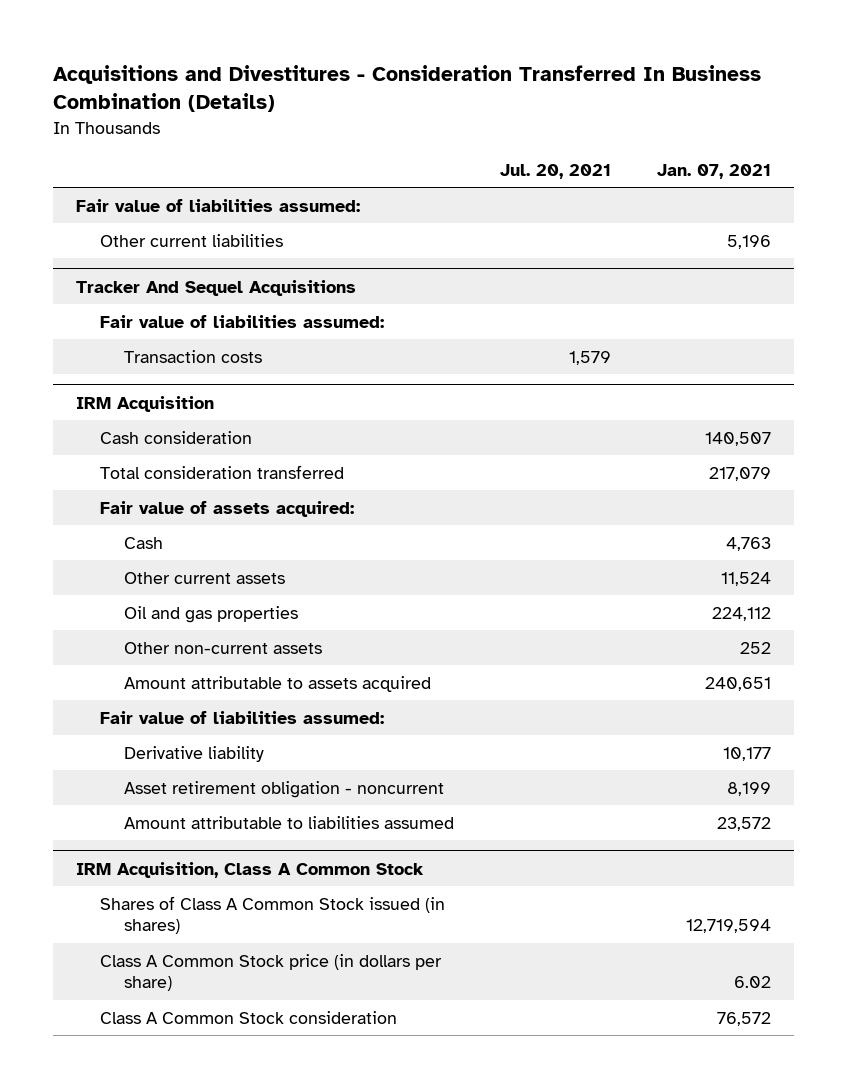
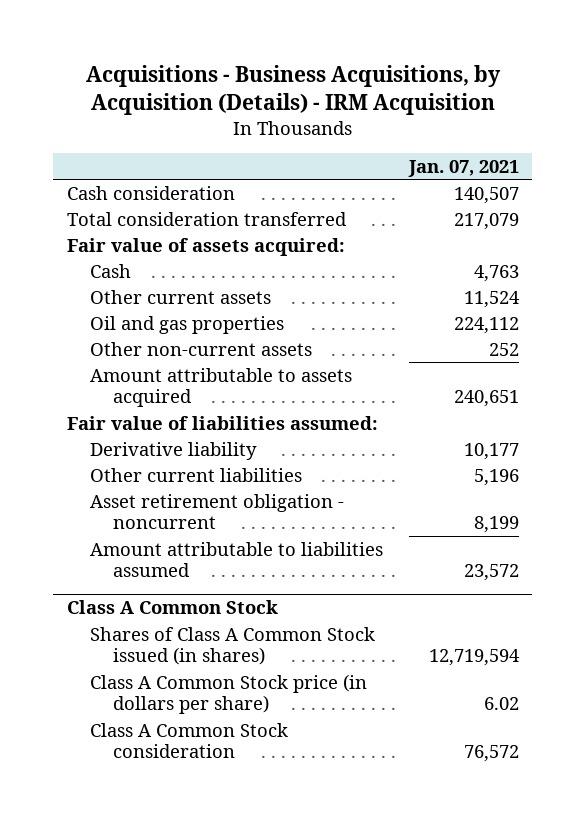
- Acquisitions and Divestitures - Consideration Transferred In Business Combination (Details)
+ Acquisitions - Business Acquisitions, by Acquisition (Details) - IRM Acquisition
- | Jul. 20, 2021 | Jan. 07, 2021
+ | Jan. 07, 2021
- Fair value of liabilities assumed:
- Tracker And Sequel Acquisitions
- Fair value of liabilities assumed:
- Transaction costs | 1,579 |
- IRM Acquisition
moved down: Other current liabilities | 5,196
- IRM Acquisition, Class A Common Stock
+ Class A Common Stock

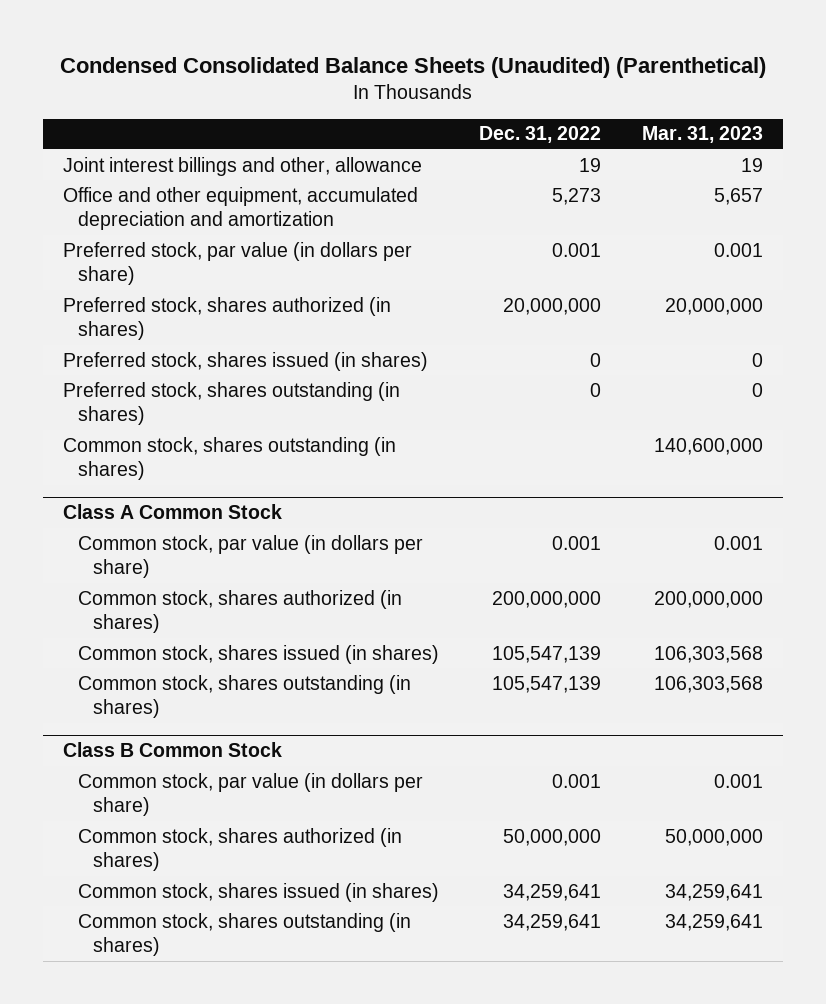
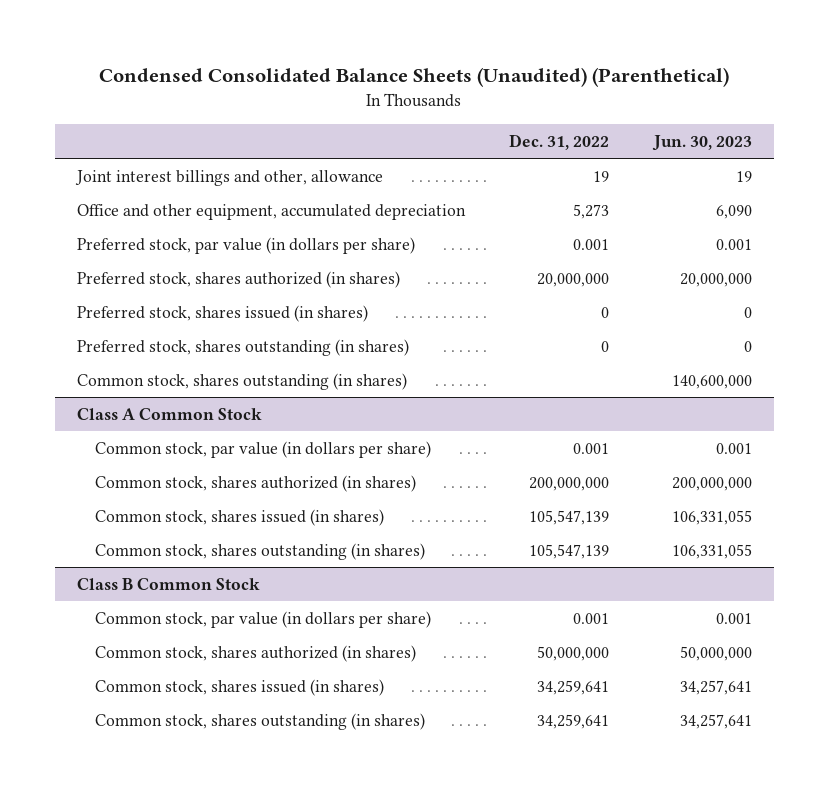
- | Dec. 31, 2022 | Mar. 31, 2023
+ | Dec. 31, 2022 | Jun. 30, 2023
- Office and other equipment, accumulated depreciation and amortization | 5,273 | 5,657
+ Office and other equipment, accumulated depreciation | 5,273 | 6,090

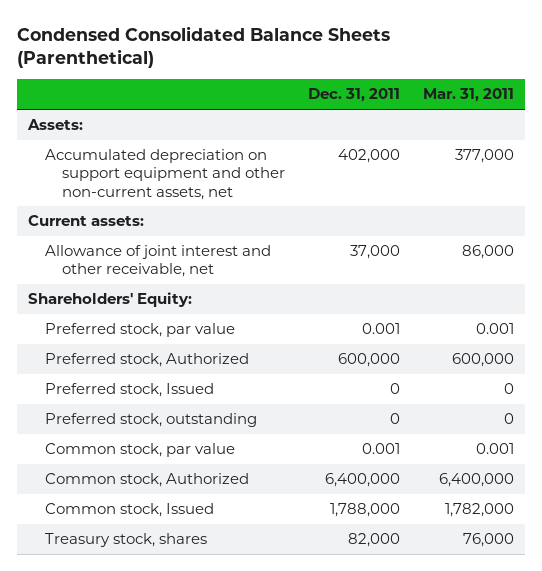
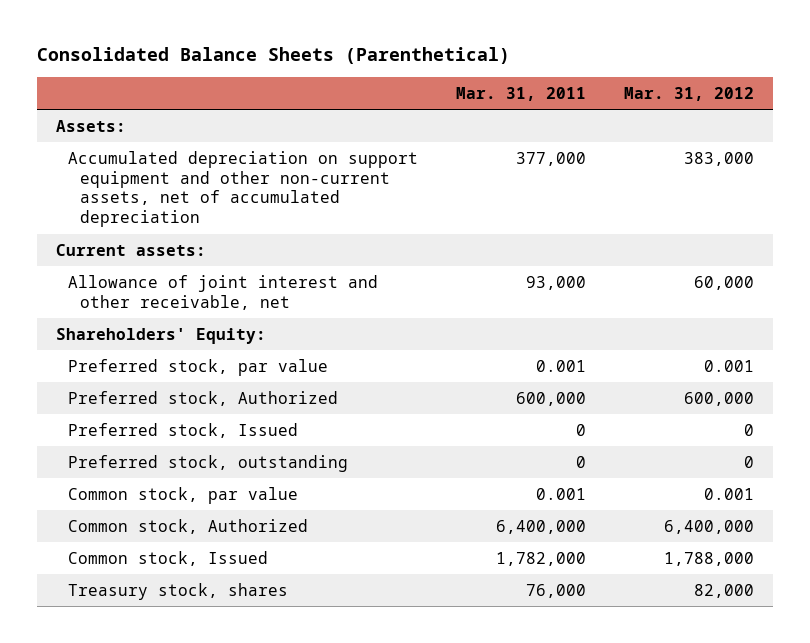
- Condensed Consolidated Balance Sheets (Parenthetical)
+ Consolidated Balance Sheets (Parenthetical)
- | Dec. 31, 2011 | Mar. 31, 2011
+ | Mar. 31, 2011 | Mar. 31, 2012
- Accumulated depreciation on support equipment and other non-current assets, net | 402,000 | 377,000
+ Accumulated depreciation on support equipment and other non-current assets, net of accumulated depreciation | 377,000 | 383,000
- Allowance of joint interest and other receivable, net | 37,000 | 86,000
+ Allowance of joint interest and other receivable, net | 93,000 | 60,000

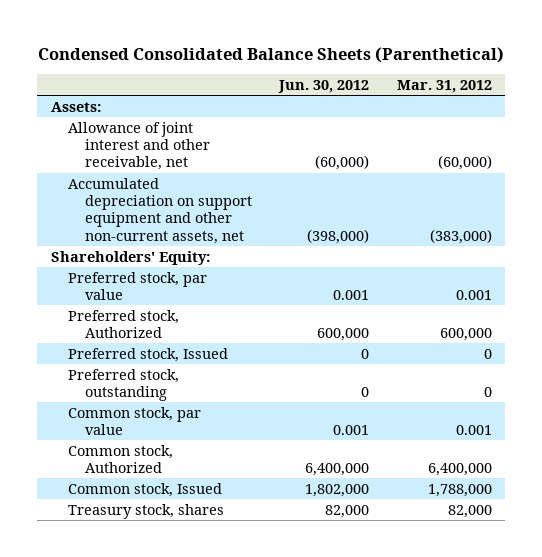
- Consolidated Balance Sheets (Parenthetical)
+ Condensed Consolidated Balance Sheets (Parenthetical)
- | Mar. 31, 2011 | Mar. 31, 2012
+ | Jun. 30, 2012 | Mar. 31, 2012
- Accumulated depreciation on support equipment and other non-current assets, net of accumulated depreciation | 377,000 | 383,000
- Current assets:
- Allowance of joint interest and other receivable, net | 93,000 | 60,000
+ Allowance of joint interest and other receivable, net | (60,000) | (60,000)
+ Accumulated depreciation on support equipment and other non-current assets, net | (398,000) | (383,000)

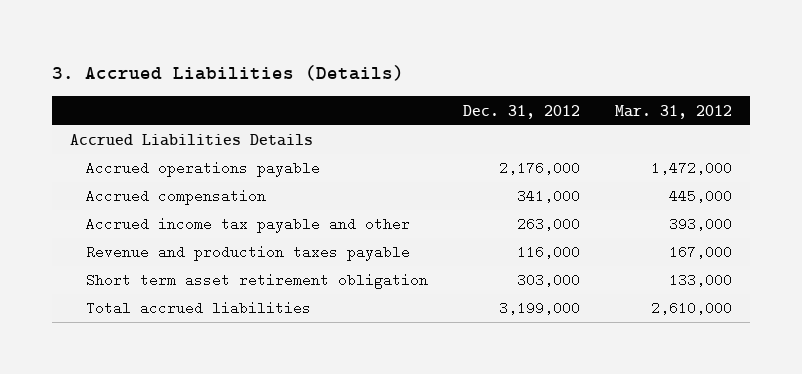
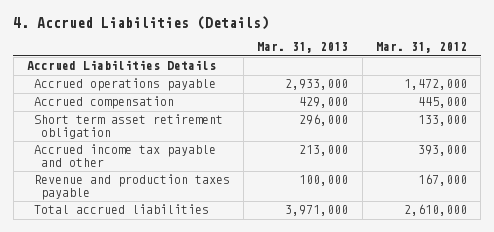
- 3. Accrued Liabilities (Details)
+ 4. Accrued Liabilities (Details)
- | Dec. 31, 2012 | Mar. 31, 2012
+ | Mar. 31, 2013 | Mar. 31, 2012
moved up: Short term asset retirement obligation | 296,000 | 133,000

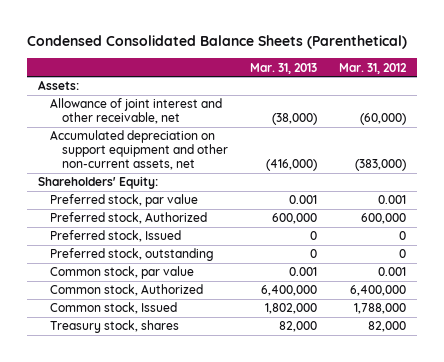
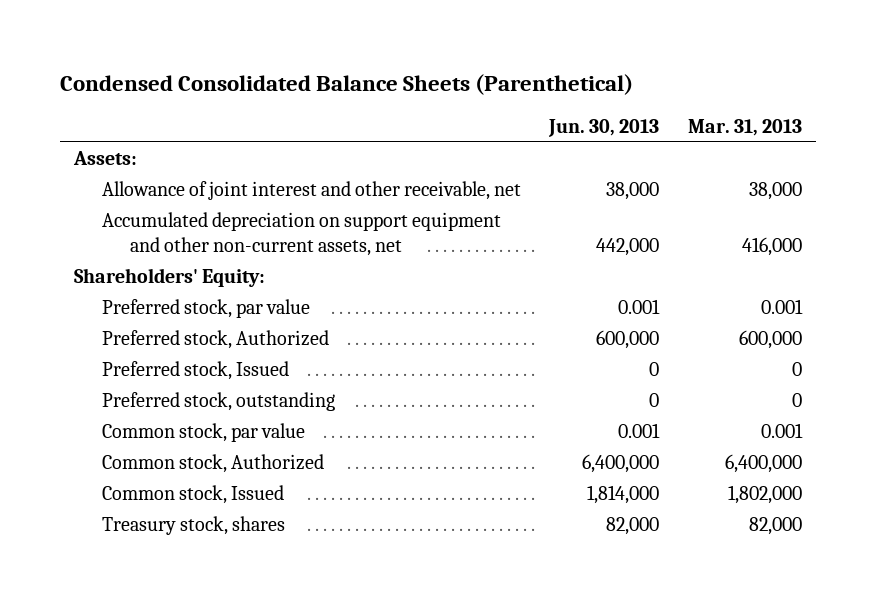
- | Mar. 31, 2013 | Mar. 31, 2012
+ | Jun. 30, 2013 | Mar. 31, 2013
- Allowance of joint interest and other receivable, net | (38,000) | (60,000)
- Accumulated depreciation on support equipment and other non-current assets, net | (416,000) | (383,000)
+ Allowance of joint interest and other receivable, net | 38,000 | 38,000
+ Accumulated depreciation on support equipment and other non-current assets, net | 442,000 | 416,000

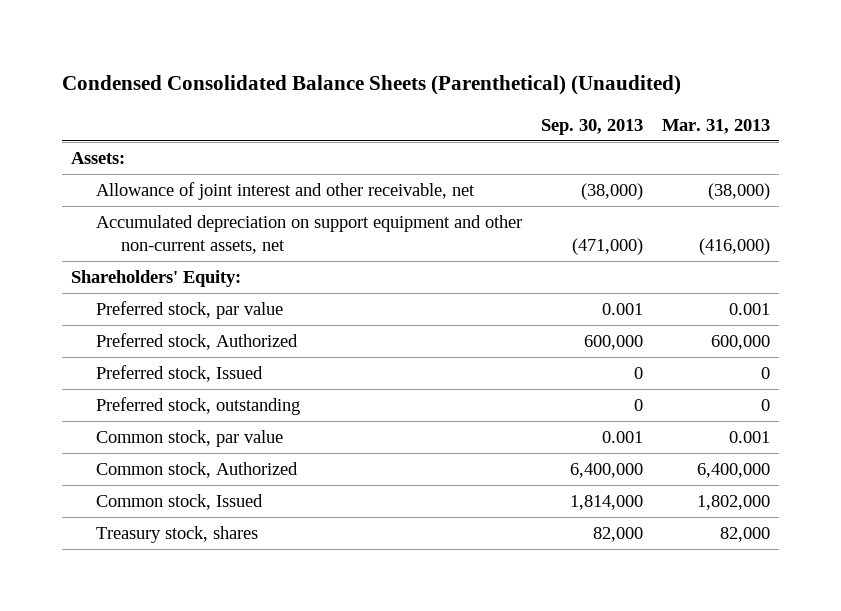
- Condensed Consolidated Balance Sheets (Parenthetical)
+ Condensed Consolidated Balance Sheets (Parenthetical) (Unaudited)
- | Jun. 30, 2013 | Mar. 31, 2013
+ | Sep. 30, 2013 | Mar. 31, 2013
- Allowance of joint interest and other receivable, net | 38,000 | 38,000
- Accumulated depreciation on support equipment and other non-current assets, net | 442,000 | 416,000
+ Allowance of joint interest and other receivable, net | (38,000) | (38,000)
+ Accumulated depreciation on support equipment and other non-current assets, net | (471,000) | (416,000)

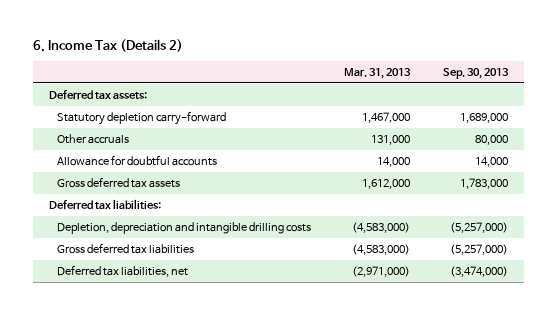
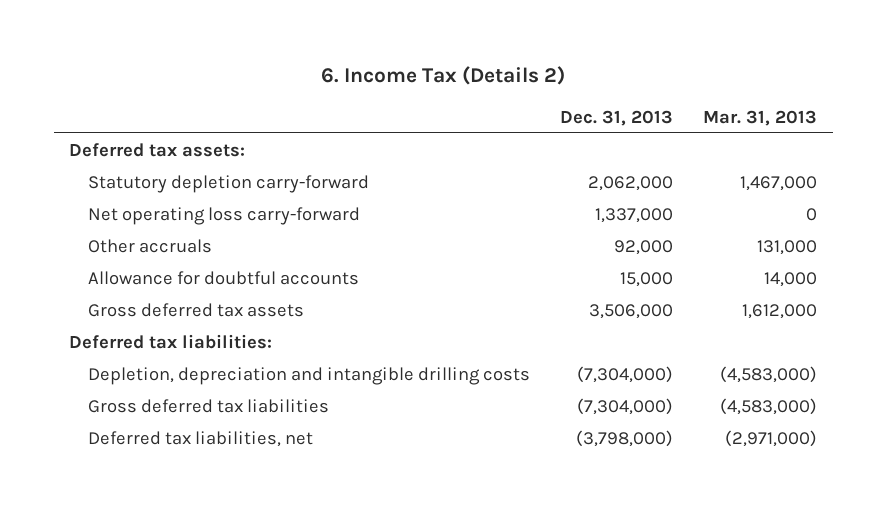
- | Mar. 31, 2013 | Sep. 30, 2013
+ | Dec. 31, 2013 | Mar. 31, 2013
+ Net operating loss carry-forward | 1,337,000 | 0

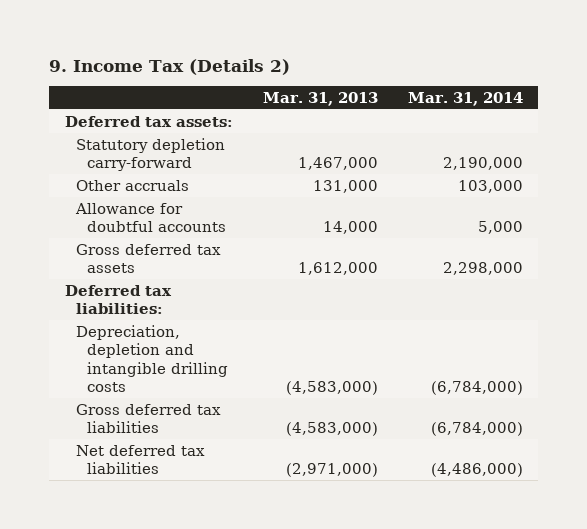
- 6. Income Tax (Details 2)
+ 9. Income Tax (Details 2)
- | Dec. 31, 2013 | Mar. 31, 2013
+ | Mar. 31, 2013 | Mar. 31, 2014
- Net operating loss carry-forward | 1,337,000 | 0
- Depletion, depreciation and intangible drilling costs | (7,304,000) | (4,583,000)
+ Depreciation, depletion and intangible drilling costs | (4,583,000) | (6,784,000)
- Deferred tax liabilities, net | (3,798,000) | (2,971,000)
+ Net deferred tax liabilities | (2,971,000) | (4,486,000)

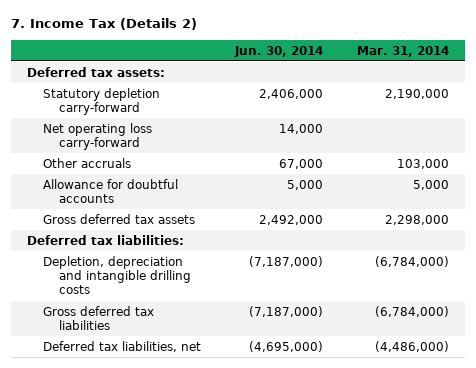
- 9. Income Tax (Details 2)
+ 7. Income Tax (Details 2)
- | Mar. 31, 2013 | Mar. 31, 2014
+ | Jun. 30, 2014 | Mar. 31, 2014
+ Net operating loss carry-forward | 14,000 |
- Depreciation, depletion and intangible drilling costs | (4,583,000) | (6,784,000)
+ Depletion, depreciation and intangible drilling costs | (7,187,000) | (6,784,000)
- Net deferred tax liabilities | (2,971,000) | (4,486,000)
+ Deferred tax liabilities, net | (4,695,000) | (4,486,000)

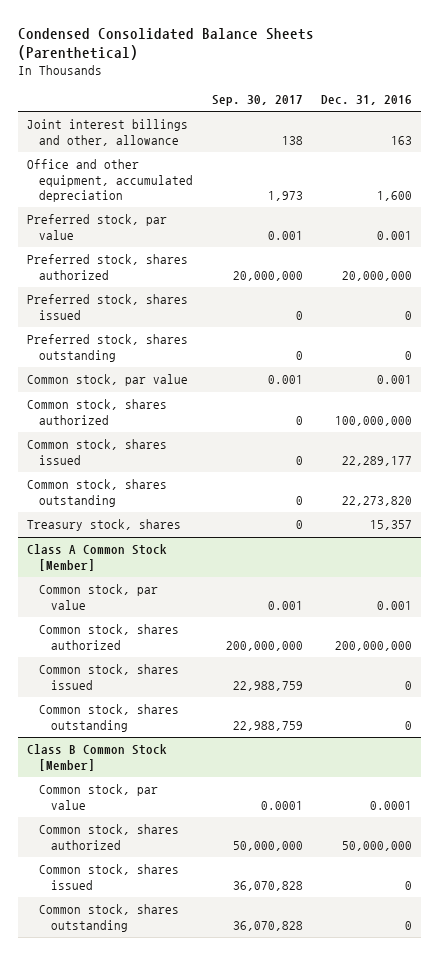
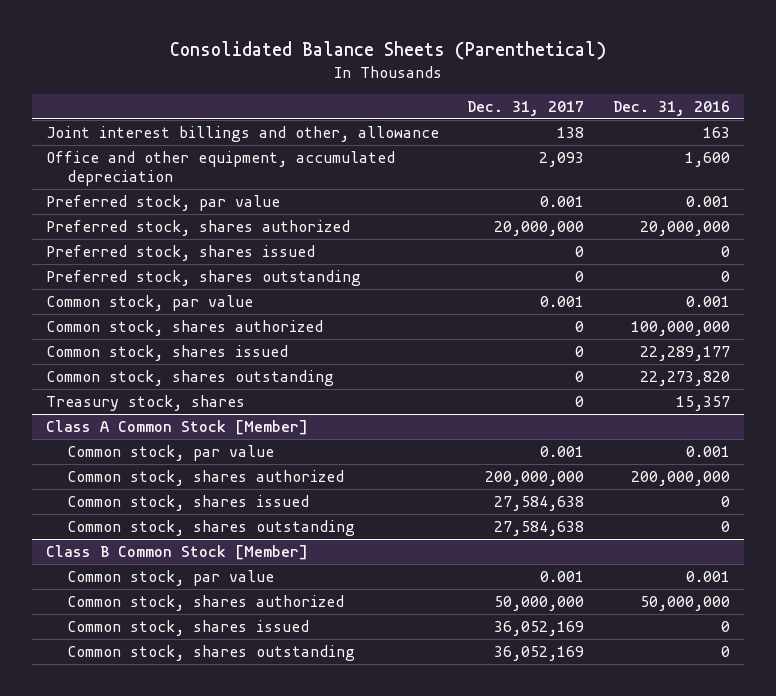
- Condensed Consolidated Balance Sheets (Parenthetical)
+ Consolidated Balance Sheets (Parenthetical)
- | Sep. 30, 2017 | Dec. 31, 2016
+ | Dec. 31, 2017 | Dec. 31, 2016
@ Class B Common Stock [Member]
- Common stock, par value | 0.0001 | 0.0001
+ Common stock, par value | 0.001 | 0.001

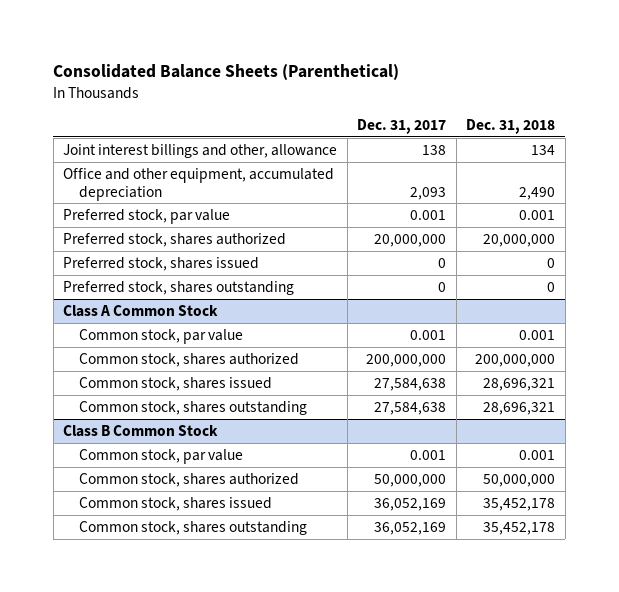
- | Dec. 31, 2017 | Dec. 31, 2016
+ | Dec. 31, 2017 | Dec. 31, 2018
- Common stock, par value | 0.001 | 0.001
- Common stock, shares authorized | 0 | 100,000,000
- Common stock, shares issued | 0 | 22,289,177
- Common stock, shares outstanding | 0 | 22,273,820
- Treasury stock, shares | 0 | 15,357
- Class A Common Stock [Member]
+ Class A Common Stock
- Class B Common Stock [Member]
+ Class B Common Stock

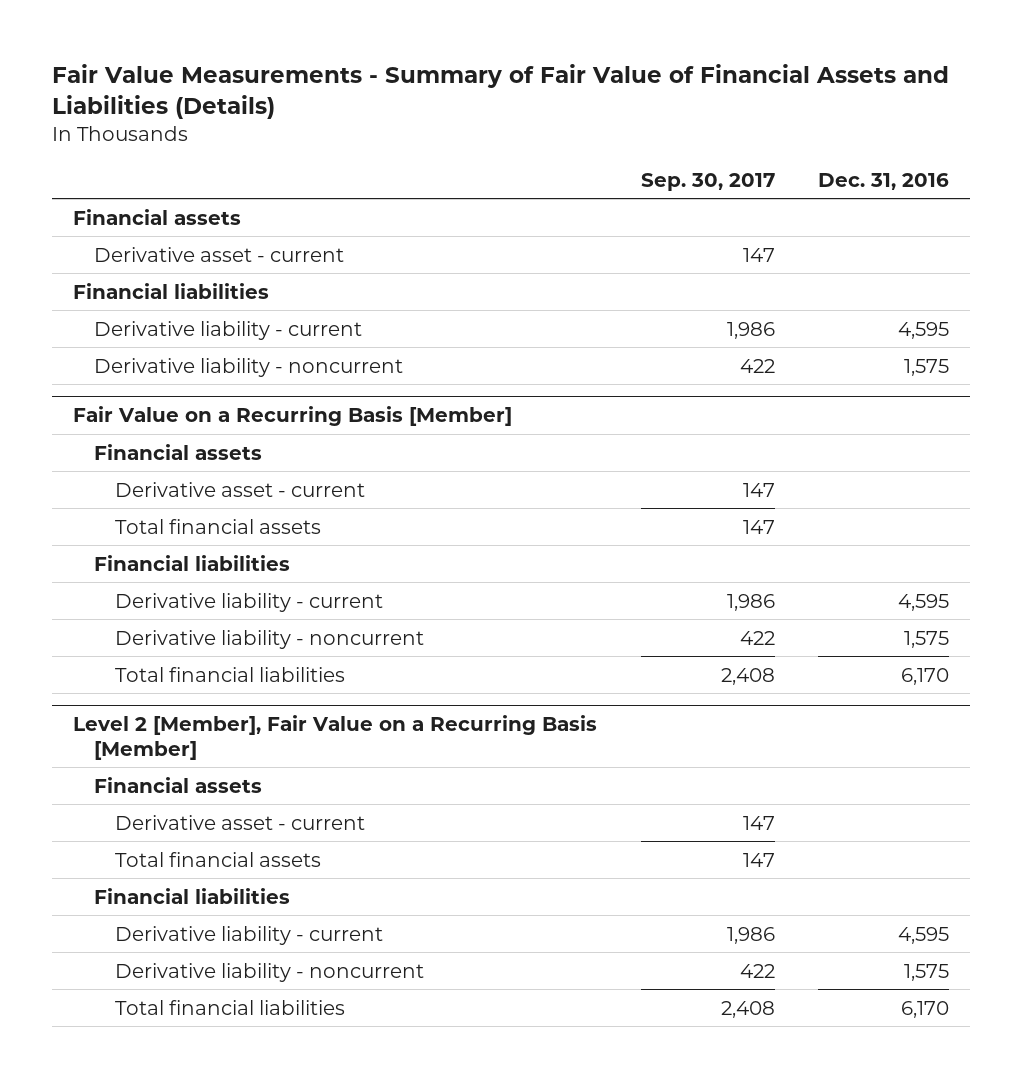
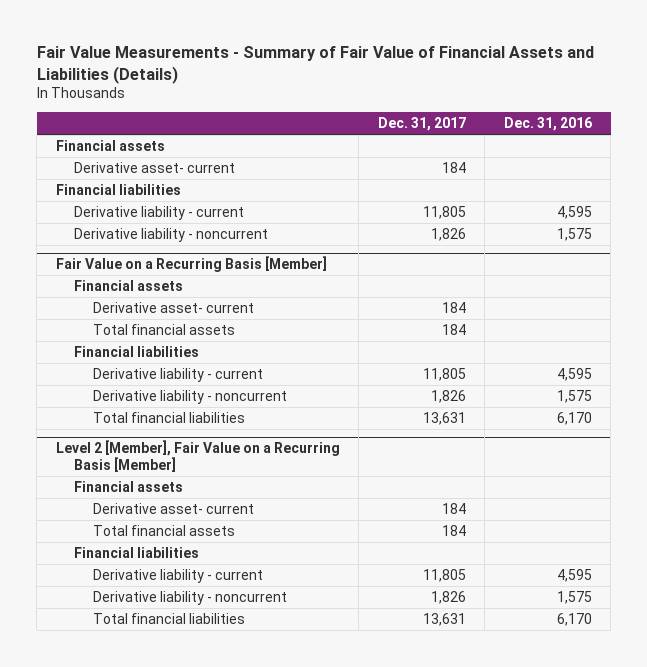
- | Sep. 30, 2017 | Dec. 31, 2016
+ | Dec. 31, 2017 | Dec. 31, 2016
- Derivative asset - current | 147 |
+ Derivative asset- current | 184 |
@ Fair Value on a Recurring Basis [Member]
- Derivative asset - current | 147 |
+ Derivative asset- current | 184 |
@ Level 2 [Member], Fair Value on a Recurring Basis [Member]
- Derivative asset - current | 147 |
+ Derivative asset- current | 184 |

